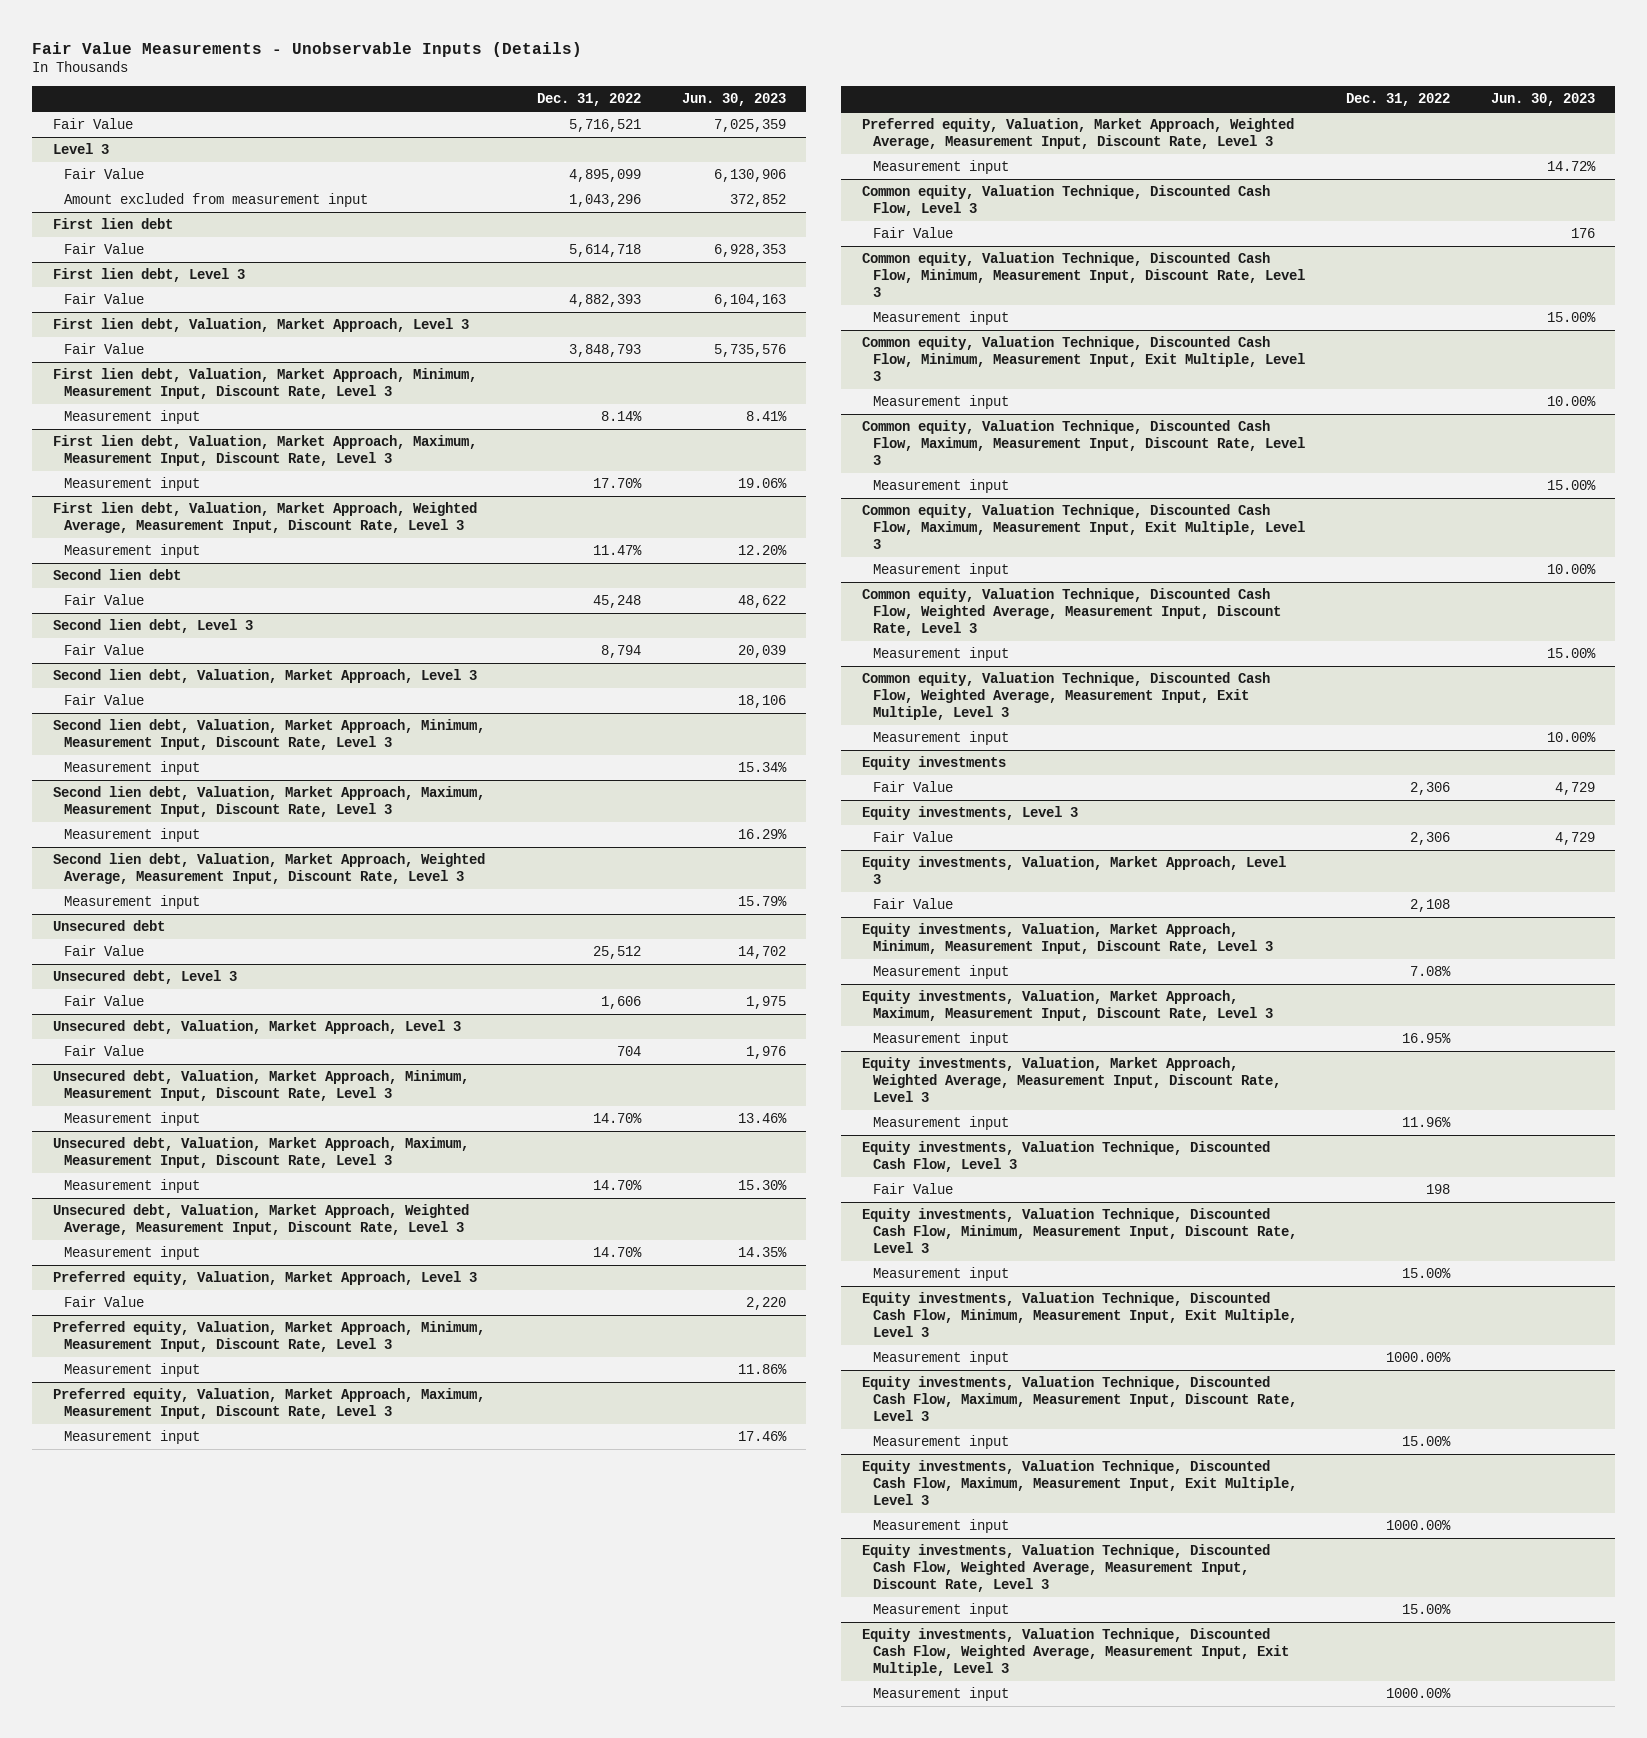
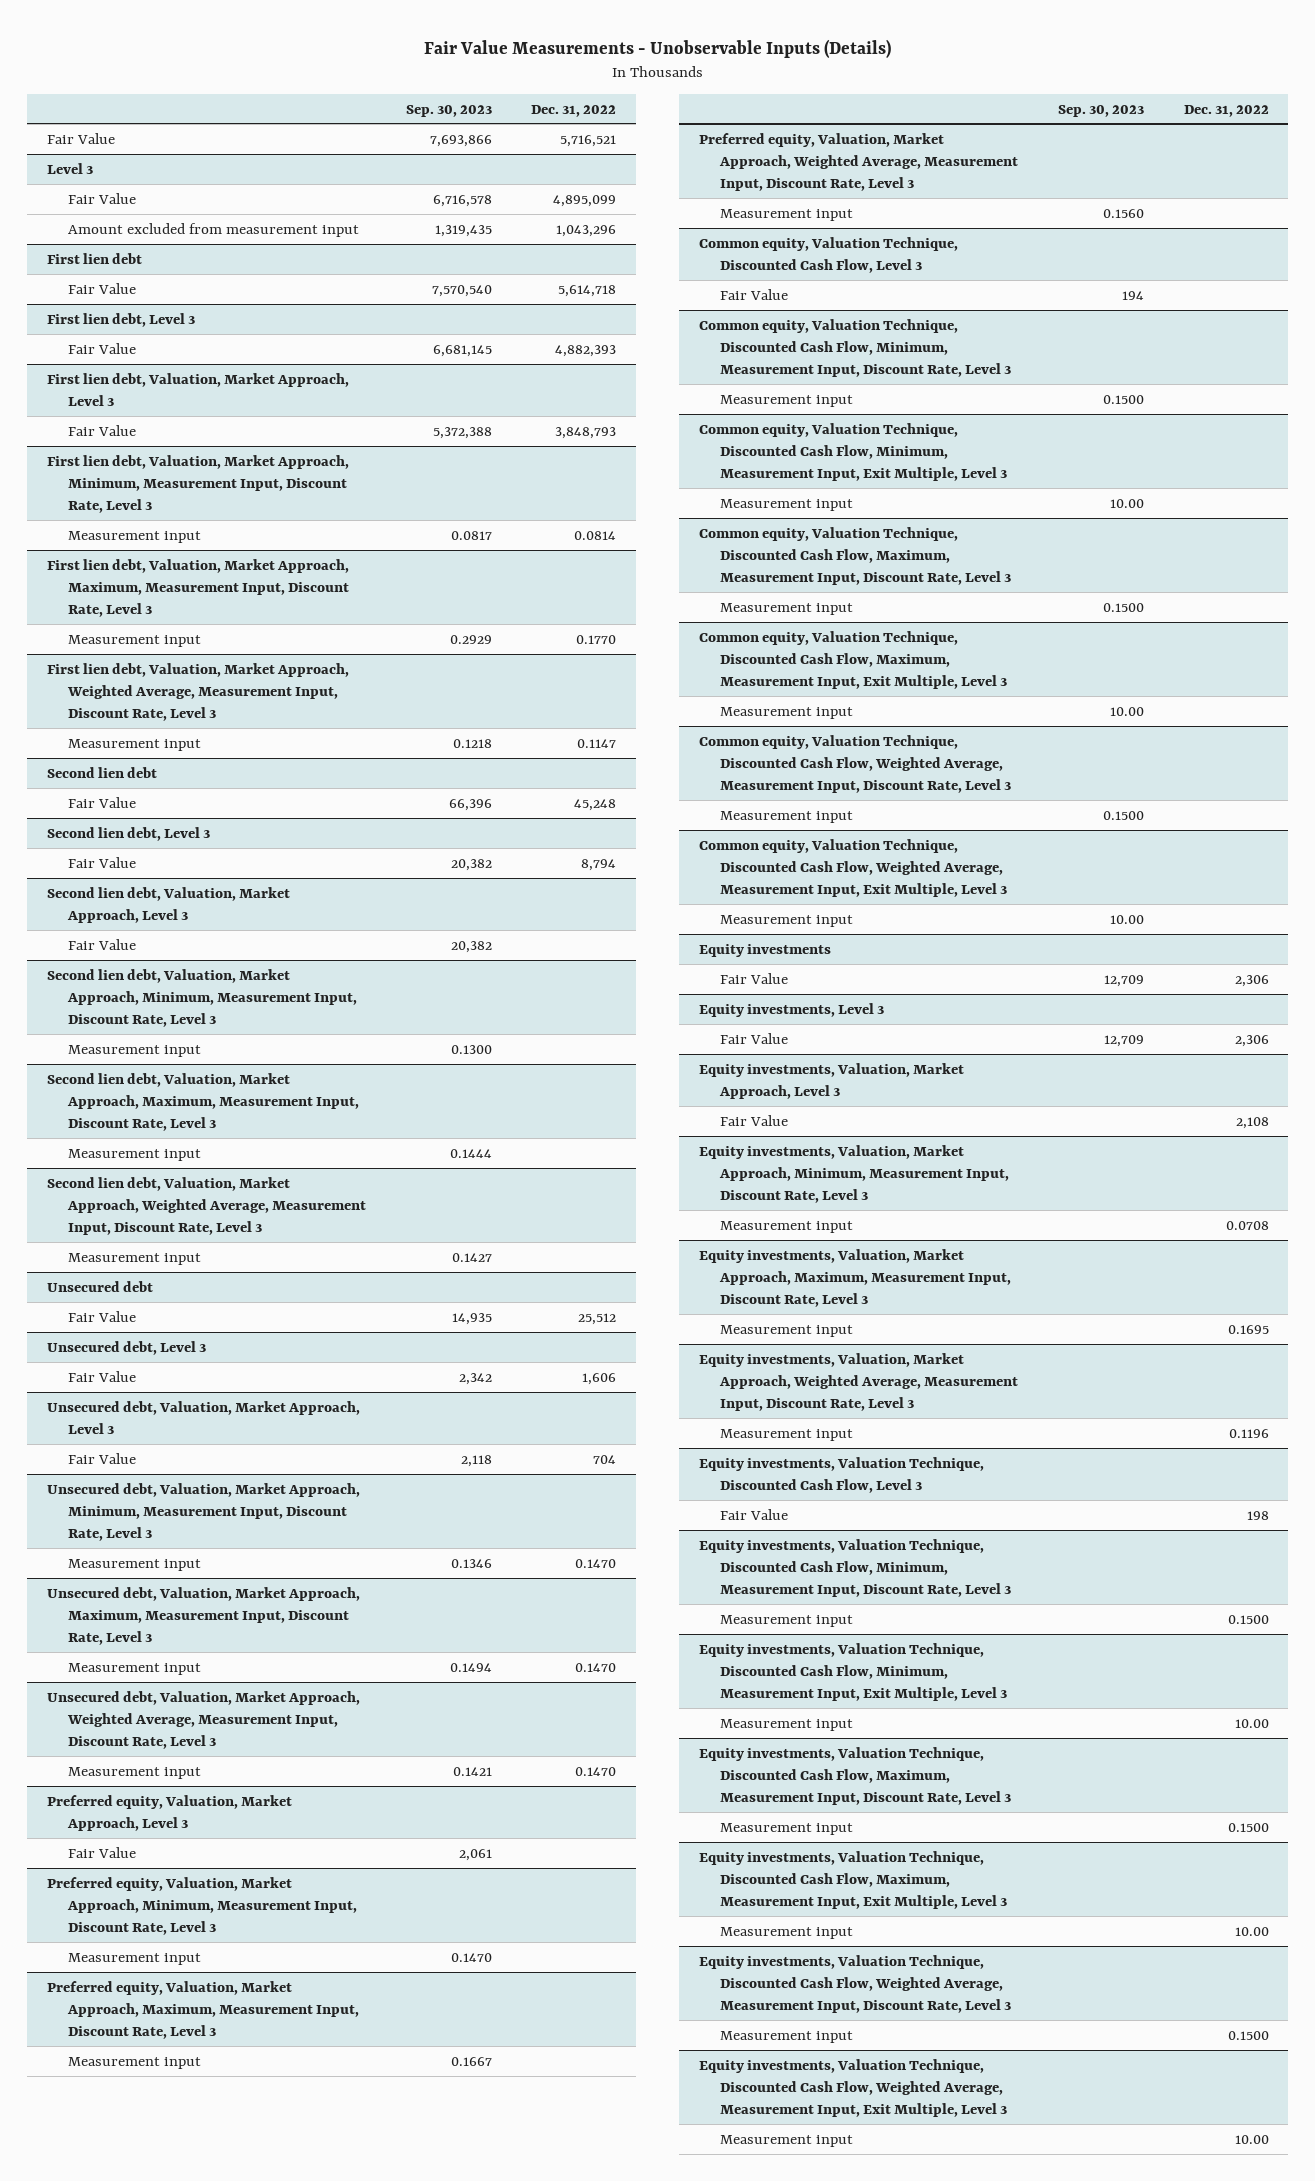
- | Dec. 31, 2022 | Jun. 30, 2023
+ | Sep. 30, 2023 | Dec. 31, 2022
@ First lien debt, Valuation, Market Approach, Minimum, Measurement Input, Discount Rate, Level 3
- Measurement input | 8.14% | 8.41%
+ Measurement input | 0.0817 | 0.0814
@ First lien debt, Valuation, Market Approach, Maximum, Measurement Input, Discount Rate, Level 3
- Measurement input | 17.70% | 19.06%
+ Measurement input | 0.2929 | 0.1770
@ First lien debt, Valuation, Market Approach, Weighted Average, Measurement Input, Discount Rate, Level 3
- Measurement input | 11.47% | 12.20%
+ Measurement input | 0.1218 | 0.1147
@ Unsecured debt, Valuation, Market Approach, Minimum, Measurement Input, Discount Rate, Level 3
- Measurement input | 14.70% | 13.46%
+ Measurement input | 0.1346 | 0.1470
@ Unsecured debt, Valuation, Market Approach, Maximum, Measurement Input, Discount Rate, Level 3
- Measurement input | 14.70% | 15.30%
+ Measurement input | 0.1494 | 0.1470
@ Unsecured debt, Valuation, Market Approach, Weighted Average, Measurement Input, Discount Rate, Level 3
- Measurement input | 14.70% | 14.35%
+ Measurement input | 0.1421 | 0.1470
@ Equity investments, Valuation, Market Approach, Minimum, Measurement Input, Discount Rate, Level 3
- Measurement input | 7.08% |
+ Measurement input | | 0.0708
@ Equity investments, Valuation, Market Approach, Maximum, Measurement Input, Discount Rate, Level 3
- Measurement input | 16.95% |
+ Measurement input | | 0.1695
@ Equity investments, Valuation, Market Approach, Weighted Average, Measurement Input, Discount Rate, Level 3
- Measurement input | 11.96% |
+ Measurement input | | 0.1196
@ Equity investments, Valuation Technique, Discounted Cash Flow, Minimum, Measurement Input, Discount Rate, Level 3
- Measurement input | 15.00% |
+ Measurement input | | 0.1500
@ Equity investments, Valuation Technique, Discounted Cash Flow, Minimum, Measurement Input, Exit Multiple, Level 3
- Measurement input | 1000.00% |
+ Measurement input | | 10.00
@ Equity investments, Valuation Technique, Discounted Cash Flow, Maximum, Measurement Input, Discount Rate, Level 3
- Measurement input | 15.00% |
+ Measurement input | | 0.1500
@ Equity investments, Valuation Technique, Discounted Cash Flow, Maximum, Measurement Input, Exit Multiple, Level 3
- Measurement input | 1000.00% |
+ Measurement input | | 10.00
@ Equity investments, Valuation Technique, Discounted Cash Flow, Weighted Average, Measurement Input, Discount Rate, Level 3
- Measurement input | 15.00% |
+ Measurement input | | 0.1500
@ Equity investments, Valuation Technique, Discounted Cash Flow, Weighted Average, Measurement Input, Exit Multiple, Level 3
- Measurement input | 1000.00% |
+ Measurement input | | 10.00

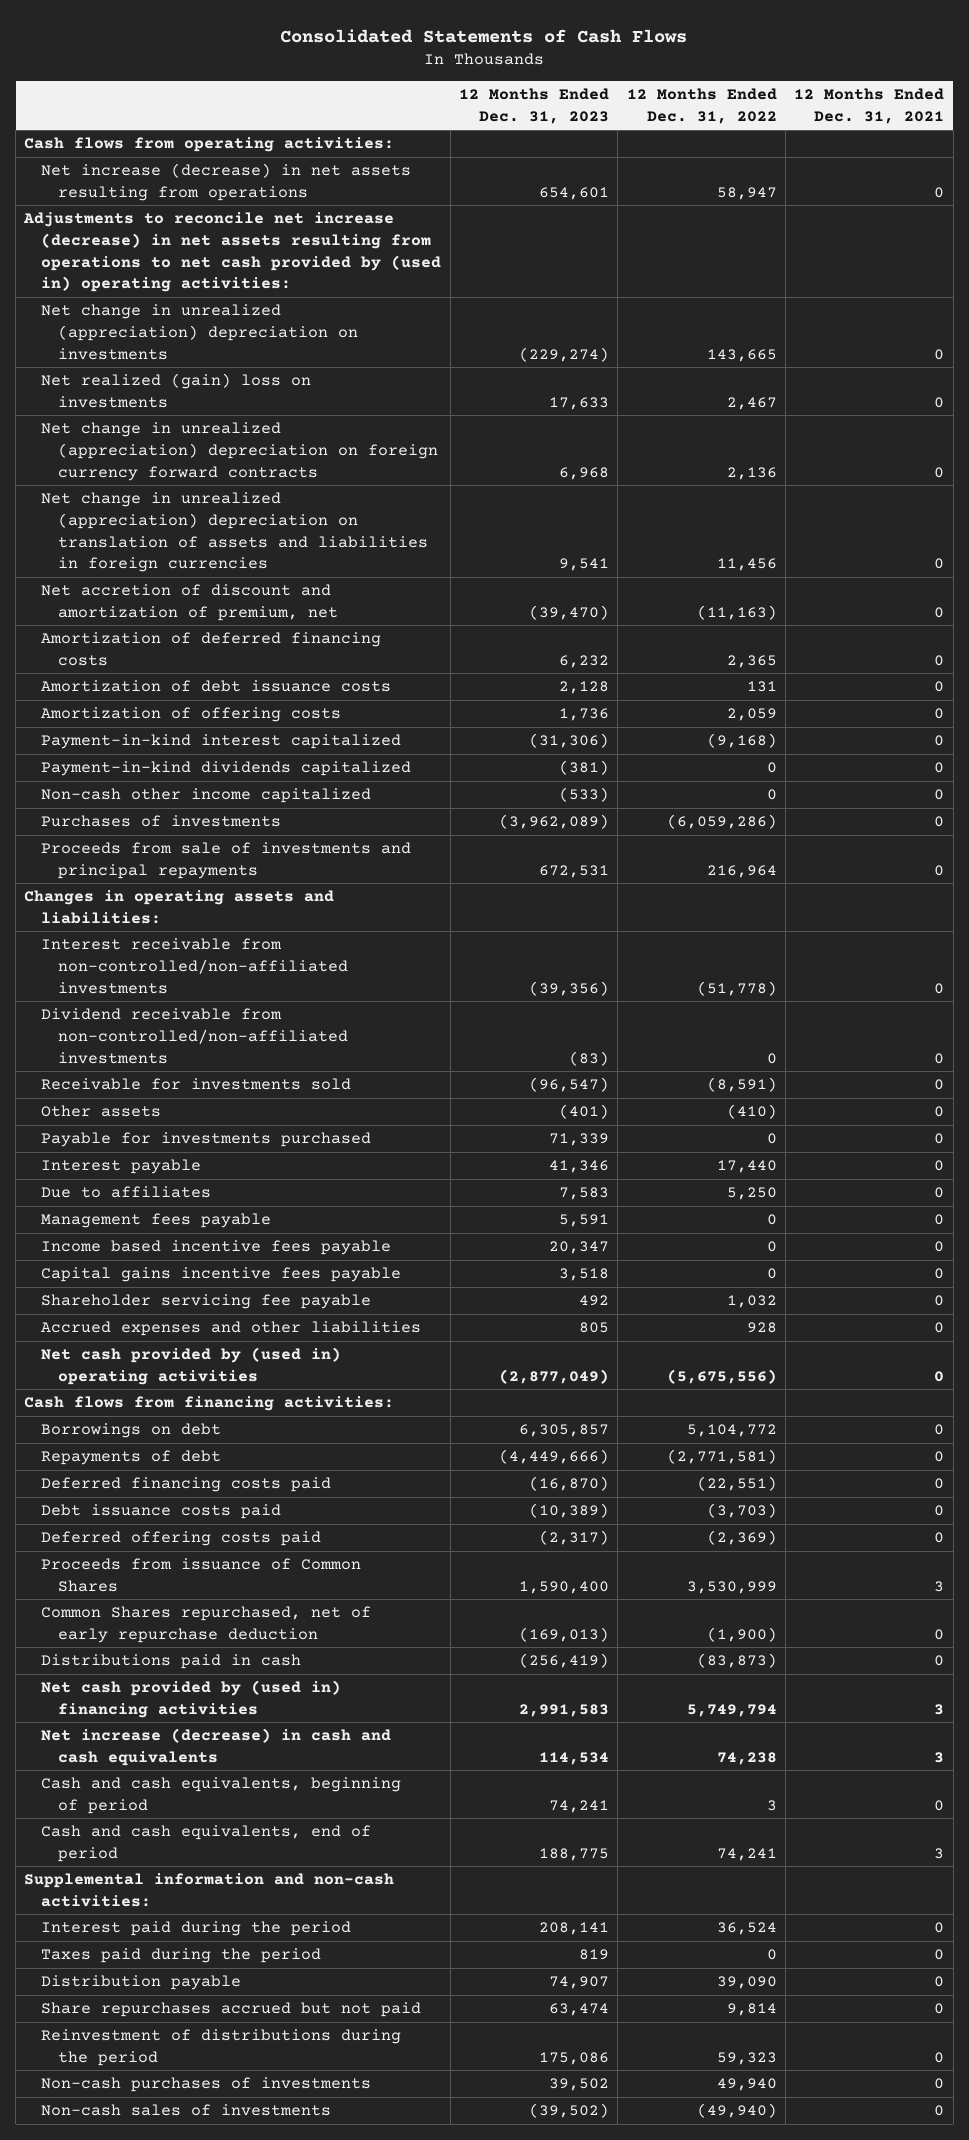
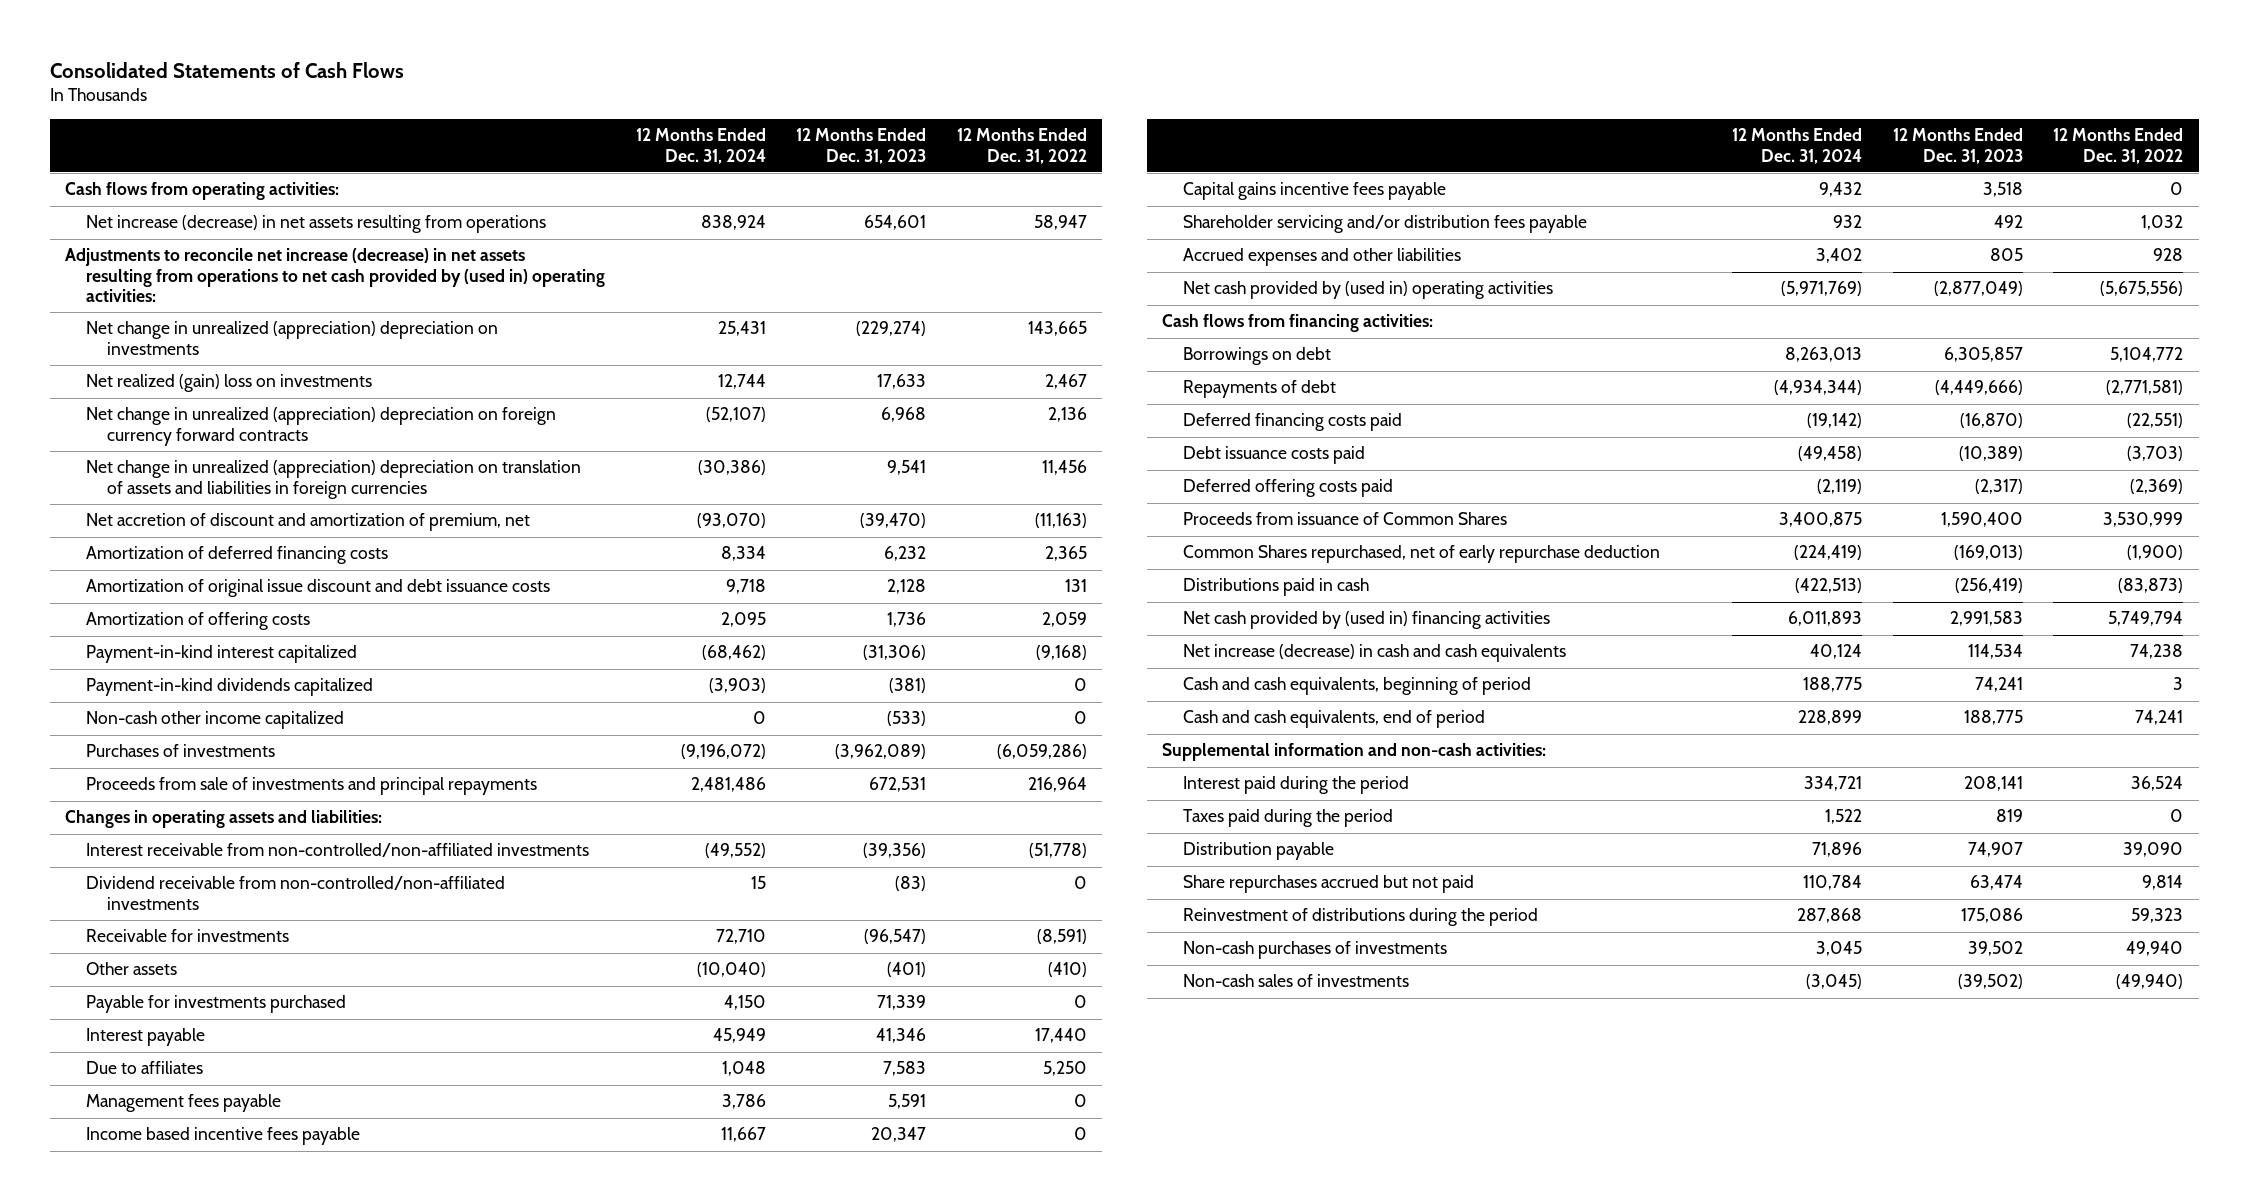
- | 12 Months Ended Dec. 31, 2023 | 12 Months Ended Dec. 31, 2022 | 12 Months Ended Dec. 31, 2021
+ | 12 Months Ended Dec. 31, 2024 | 12 Months Ended Dec. 31, 2023 | 12 Months Ended Dec. 31, 2022
- Amortization of debt issuance costs | 2,128 | 131 | 0
+ Amortization of original issue discount and debt issuance costs | 9,718 | 2,128 | 131
- Receivable for investments sold | (96,547) | (8,591) | 0
+ Receivable for investments | 72,710 | (96,547) | (8,591)
- Shareholder servicing fee payable | 492 | 1,032 | 0
+ Shareholder servicing and/or distribution fees payable | 932 | 492 | 1,032

